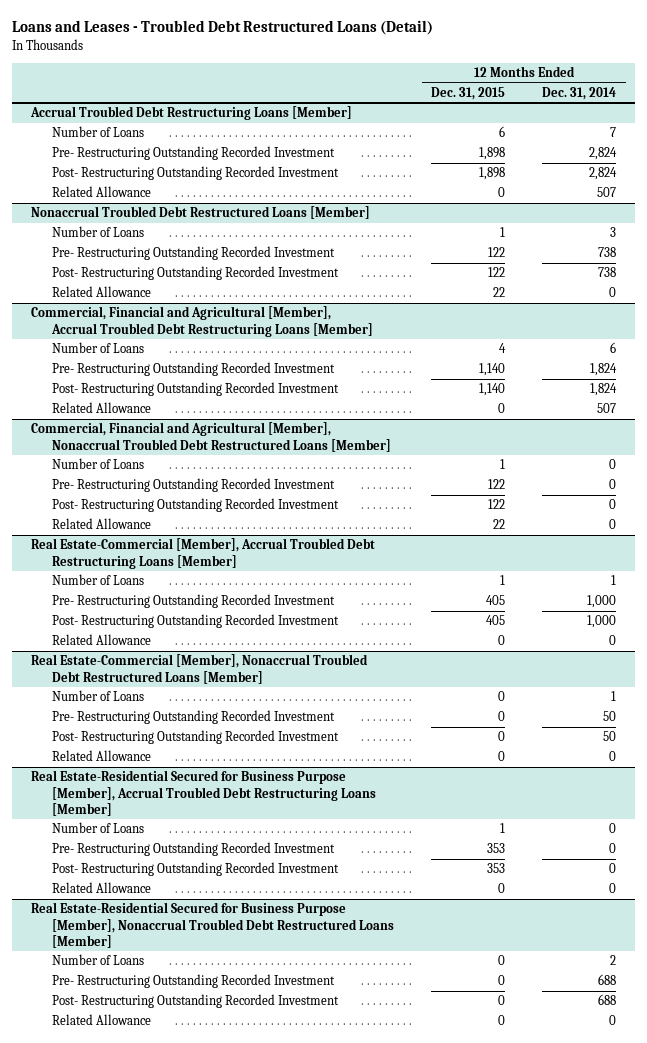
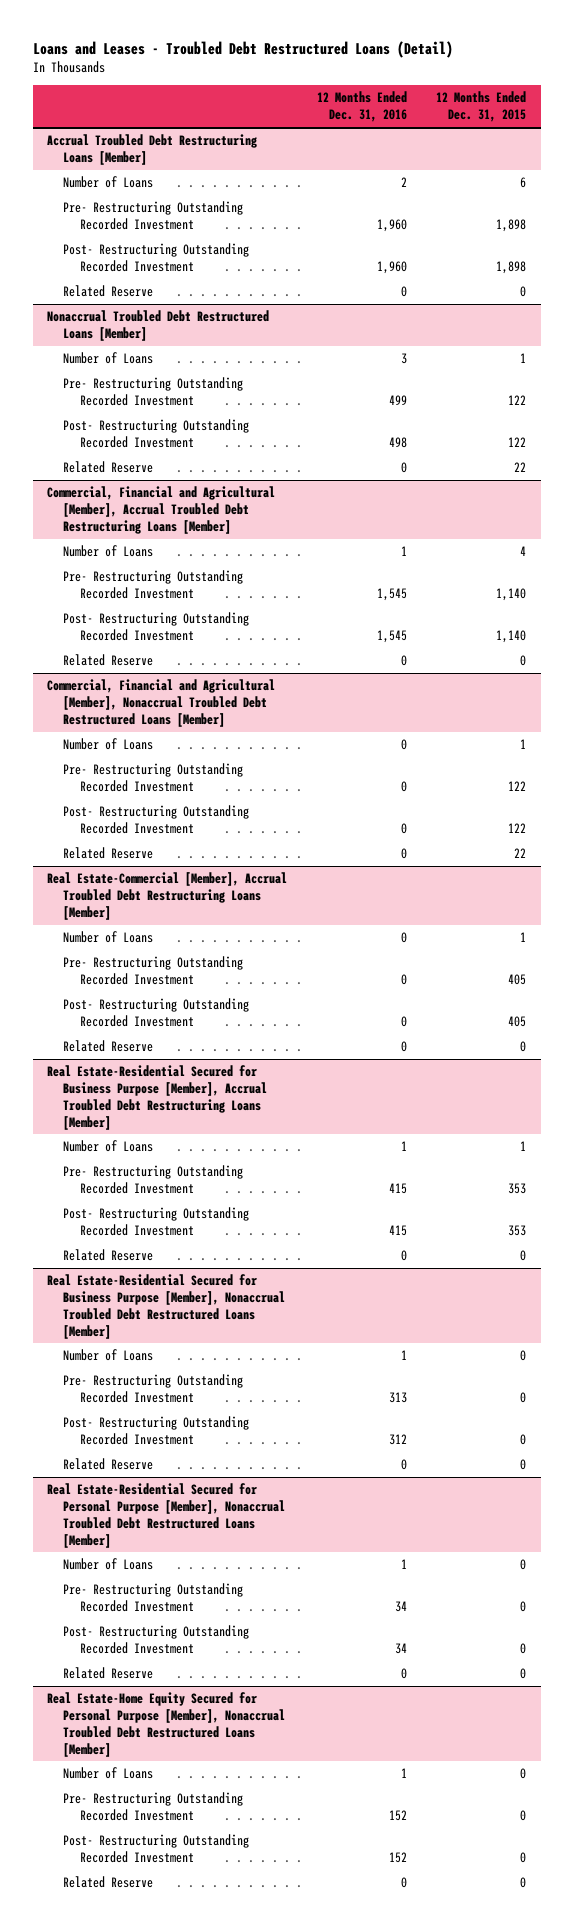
- | 12 Months Ended Dec. 31, 2015 | 12 Months Ended Dec. 31, 2014
+ | 12 Months Ended Dec. 31, 2016 | 12 Months Ended Dec. 31, 2015
@ Accrual Troubled Debt Restructuring Loans [Member]
- Related Allowance | 0 | 507
+ Related Reserve | 0 | 0
@ Nonaccrual Troubled Debt Restructured Loans [Member]
- Related Allowance | 22 | 0
+ Related Reserve | 0 | 22
@ Commercial, Financial and Agricultural [Member], Accrual Troubled Debt Restructuring Loans [Member]
- Related Allowance | 0 | 507
+ Related Reserve | 0 | 0
@ Commercial, Financial and Agricultural [Member], Nonaccrual Troubled Debt Restructured Loans [Member]
- Related Allowance | 22 | 0
+ Related Reserve | 0 | 22
@ Real Estate-Commercial [Member], Accrual Troubled Debt Restructuring Loans [Member]
- Related Allowance | 0 | 0
- Real Estate-Commercial [Member], Nonaccrual Troubled Debt Restructured Loans [Member]
- Number of Loans | 0 | 1
- Pre- Restructuring Outstanding Recorded Investment | 0 | 50
- Post- Restructuring Outstanding Recorded Investment | 0 | 50
- Related Allowance | 0 | 0
@ Real Estate-Commercial [Member], Accrual Troubled Debt Restructuring Loans [Member]
+ Related Reserve | 0 | 0
@ Real Estate-Residential Secured for Business Purpose [Member], Accrual Troubled Debt Restructuring Loans [Member]
- Related Allowance | 0 | 0
+ Related Reserve | 0 | 0
@ Real Estate-Residential Secured for Business Purpose [Member], Nonaccrual Troubled Debt Restructured Loans [Member]
- Related Allowance | 0 | 0
+ Related Reserve | 0 | 0
+ Real Estate-Residential Secured for Personal Purpose [Member], Nonaccrual Troubled Debt Restructured Loans [Member]
+ Number of Loans | 1 | 0
+ Pre- Restructuring Outstanding Recorded Investment | 34 | 0
+ Post- Restructuring Outstanding Recorded Investment | 34 | 0
+ Related Reserve | 0 | 0
+ Real Estate-Home Equity Secured for Personal Purpose [Member], Nonaccrual Troubled Debt Restructured Loans [Member]
+ Number of Loans | 1 | 0
+ Pre- Restructuring Outstanding Recorded Investment | 152 | 0
+ Post- Restructuring Outstanding Recorded Investment | 152 | 0
+ Related Reserve | 0 | 0

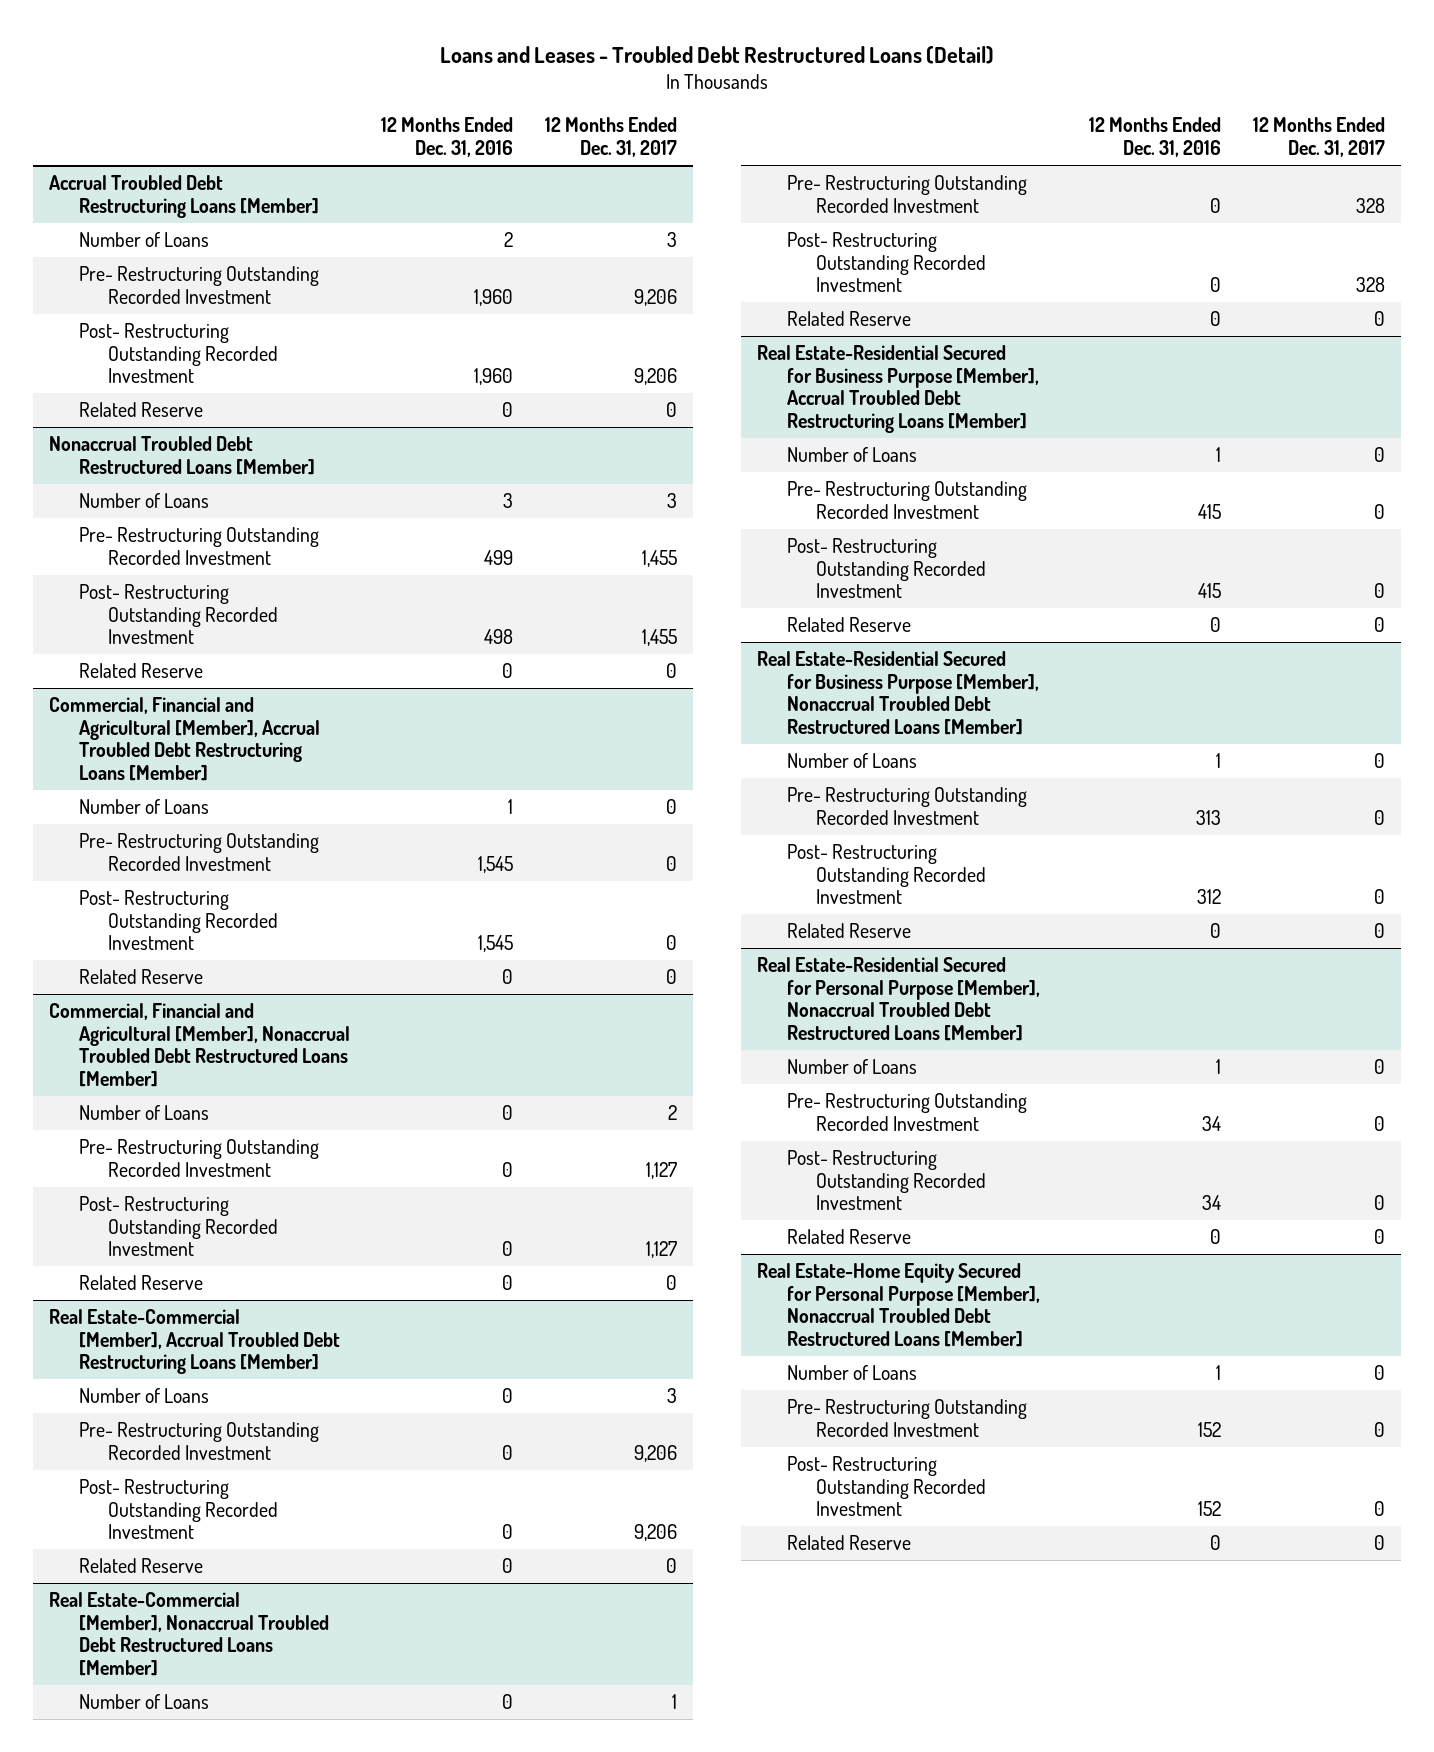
- | 12 Months Ended Dec. 31, 2016 | 12 Months Ended Dec. 31, 2015
+ | 12 Months Ended Dec. 31, 2016 | 12 Months Ended Dec. 31, 2017
+ Real Estate-Commercial [Member], Nonaccrual Troubled Debt Restructured Loans [Member]
+ Number of Loans | 0 | 1
+ Pre- Restructuring Outstanding Recorded Investment | 0 | 328
+ Post- Restructuring Outstanding Recorded Investment | 0 | 328
+ Related Reserve | 0 | 0

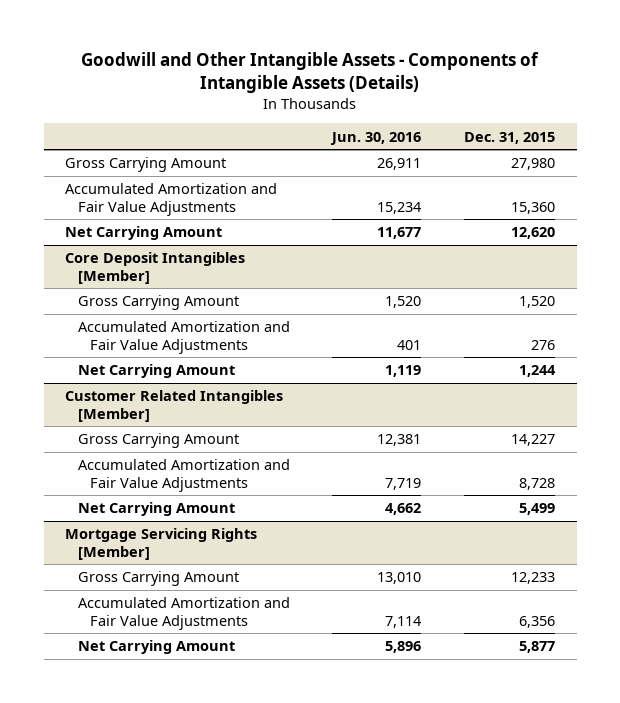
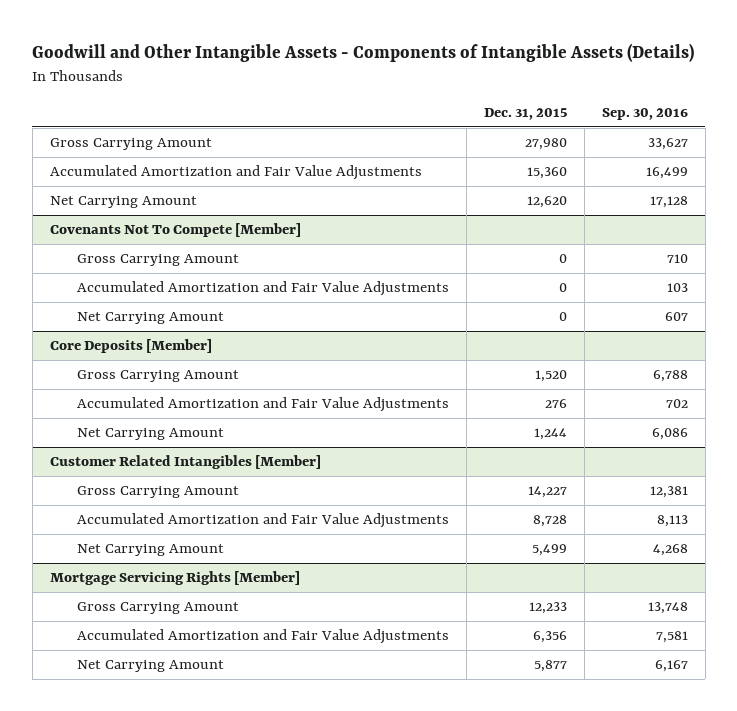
- | Jun. 30, 2016 | Dec. 31, 2015
+ | Dec. 31, 2015 | Sep. 30, 2016
- Core Deposit Intangibles [Member]
+ Covenants Not To Compete [Member]
+ Gross Carrying Amount | 0 | 710
+ Accumulated Amortization and Fair Value Adjustments | 0 | 103
+ Net Carrying Amount | 0 | 607
+ Core Deposits [Member]

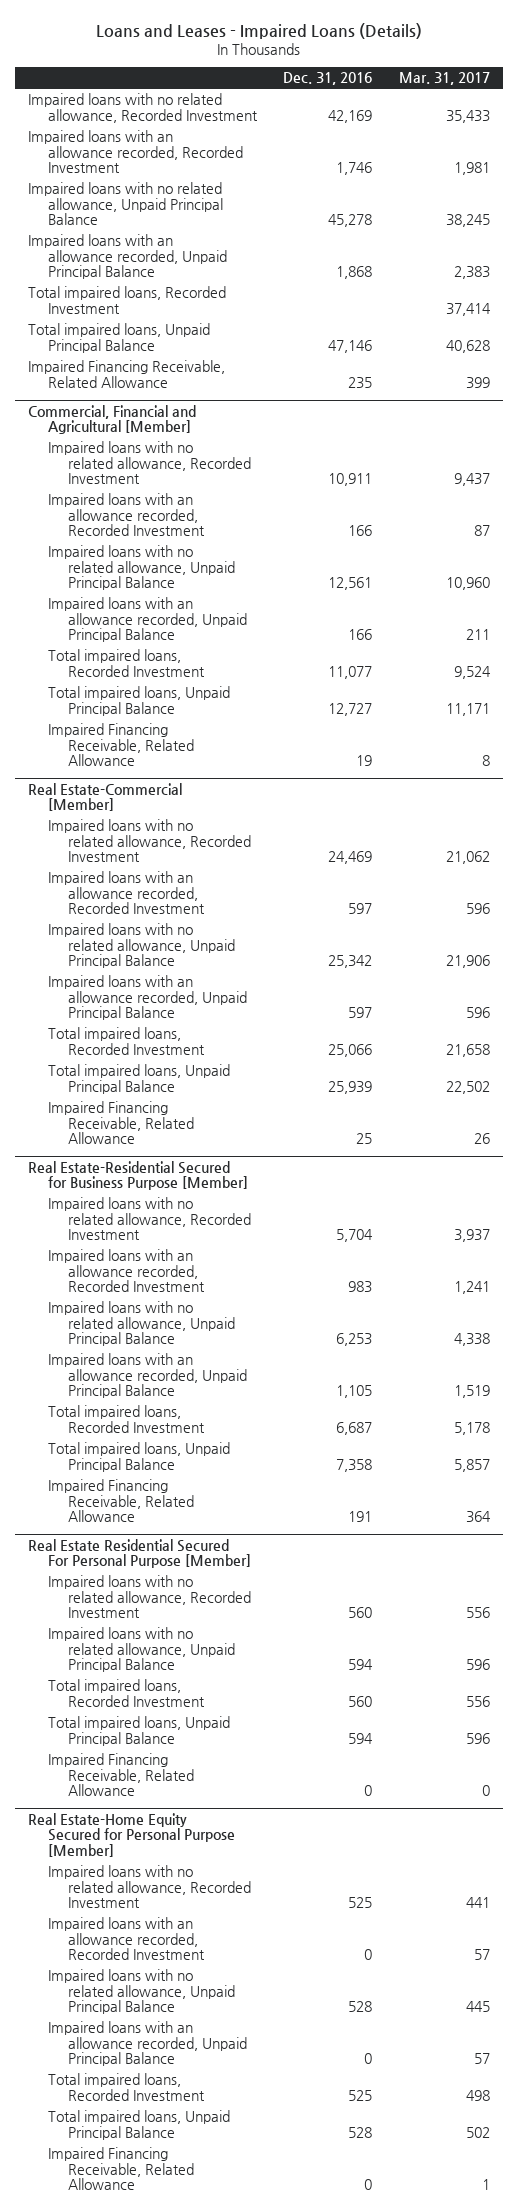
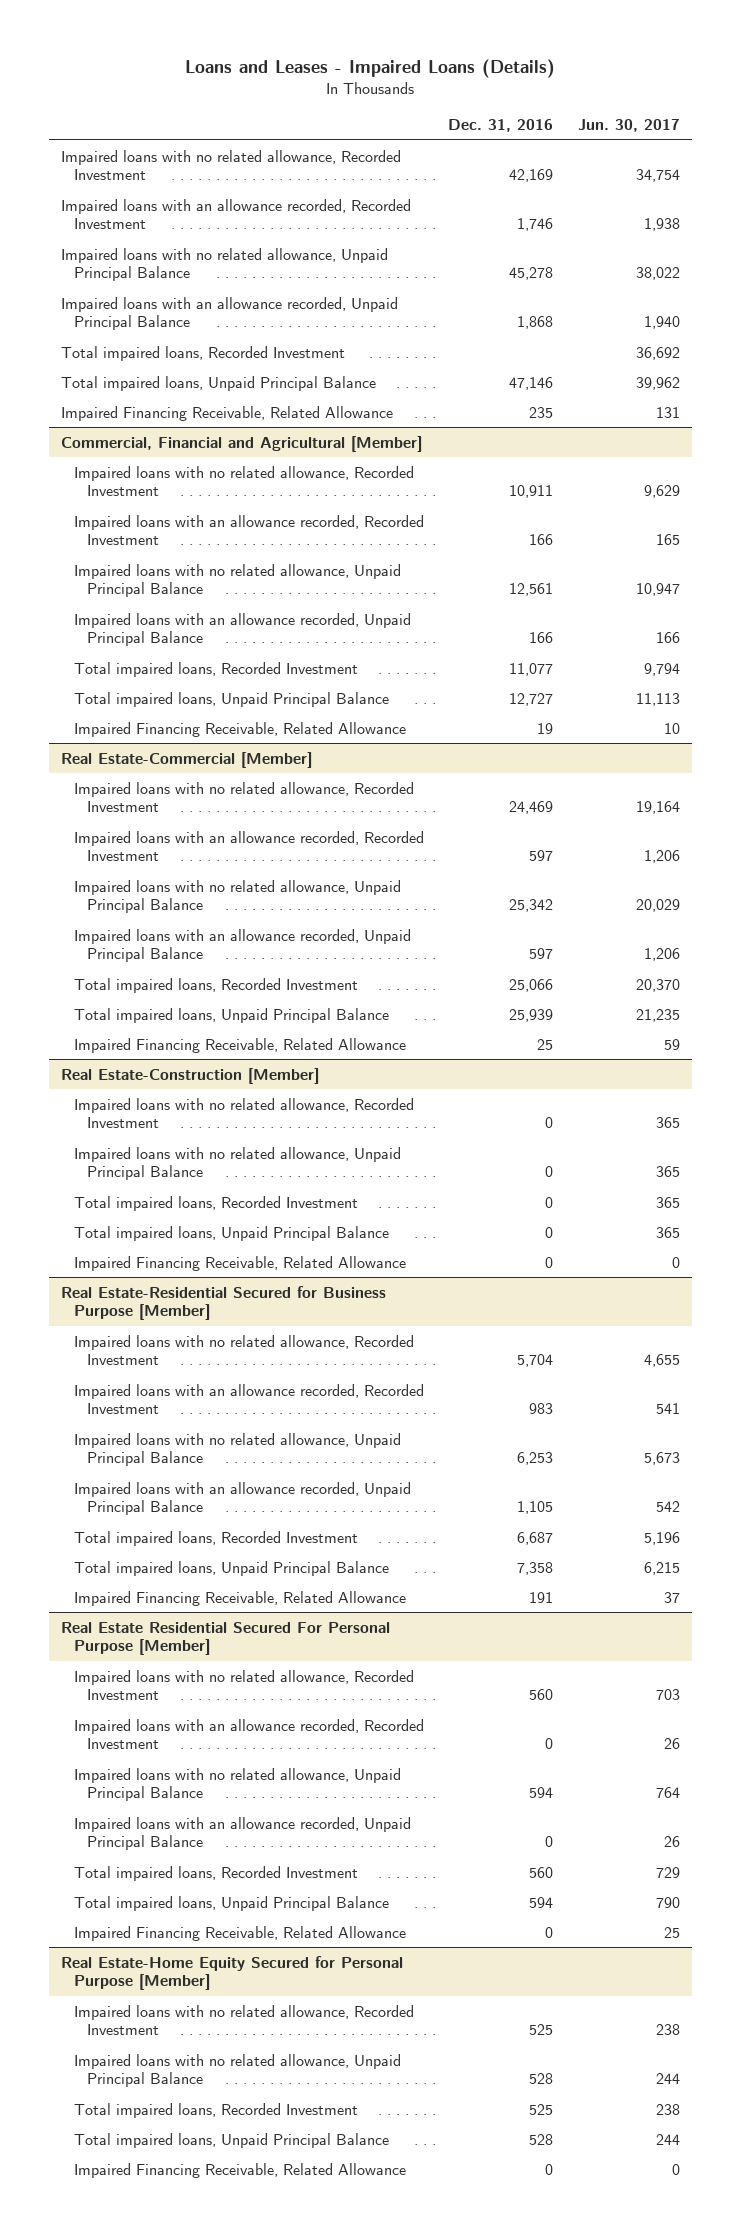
- | Dec. 31, 2016 | Mar. 31, 2017
+ | Dec. 31, 2016 | Jun. 30, 2017
+ Real Estate-Construction [Member]
+ Impaired loans with no related allowance, Recorded Investment | 0 | 365
+ Impaired loans with no related allowance, Unpaid Principal Balance | 0 | 365
+ Total impaired loans, Recorded Investment | 0 | 365
+ Total impaired loans, Unpaid Principal Balance | 0 | 365
+ Impaired Financing Receivable, Related Allowance | 0 | 0
@ Real Estate Residential Secured For Personal Purpose [Member]
+ Impaired loans with an allowance recorded, Recorded Investment | 0 | 26
+ Impaired loans with an allowance recorded, Unpaid Principal Balance | 0 | 26
@ Real Estate-Home Equity Secured for Personal Purpose [Member]
- Impaired loans with an allowance recorded, Recorded Investment | 0 | 57
- Impaired loans with an allowance recorded, Unpaid Principal Balance | 0 | 57

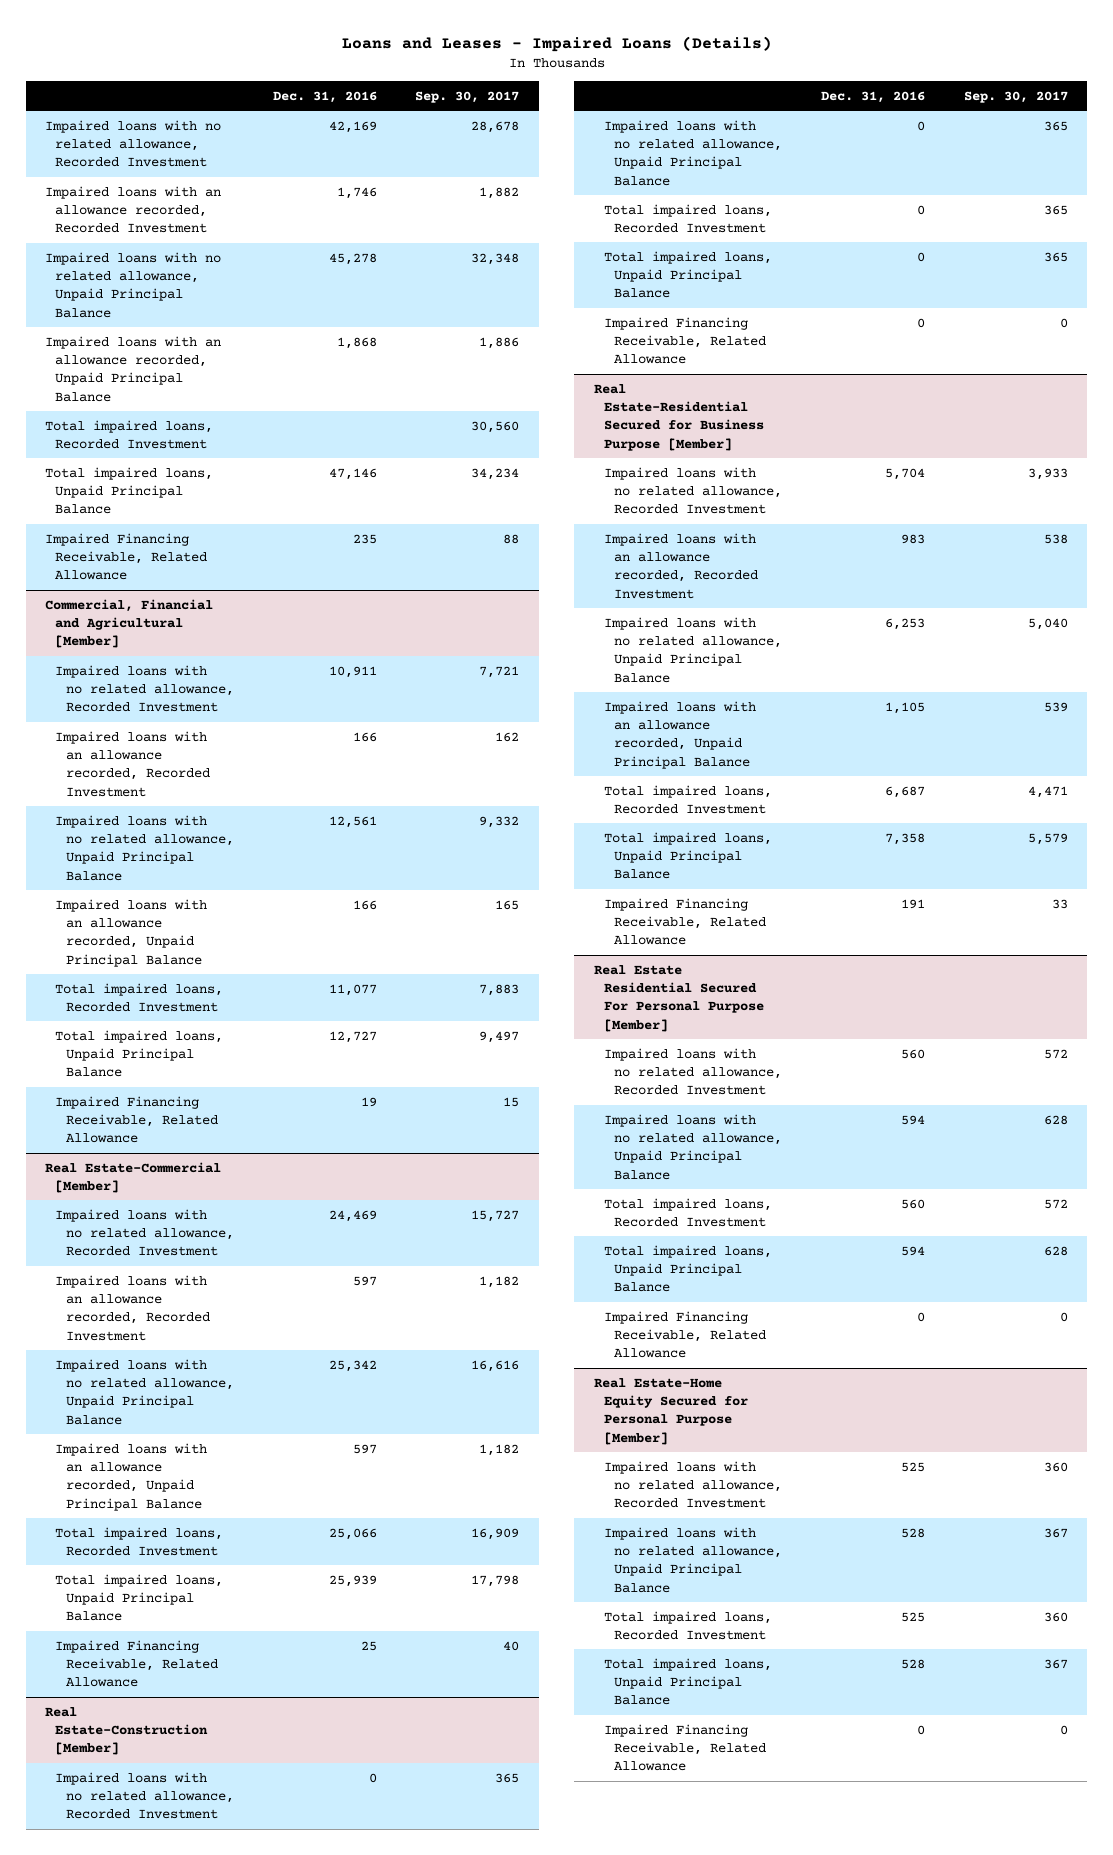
- | Dec. 31, 2016 | Jun. 30, 2017
+ | Dec. 31, 2016 | Sep. 30, 2017
@ Real Estate Residential Secured For Personal Purpose [Member]
- Impaired loans with an allowance recorded, Recorded Investment | 0 | 26
- Impaired loans with an allowance recorded, Unpaid Principal Balance | 0 | 26

